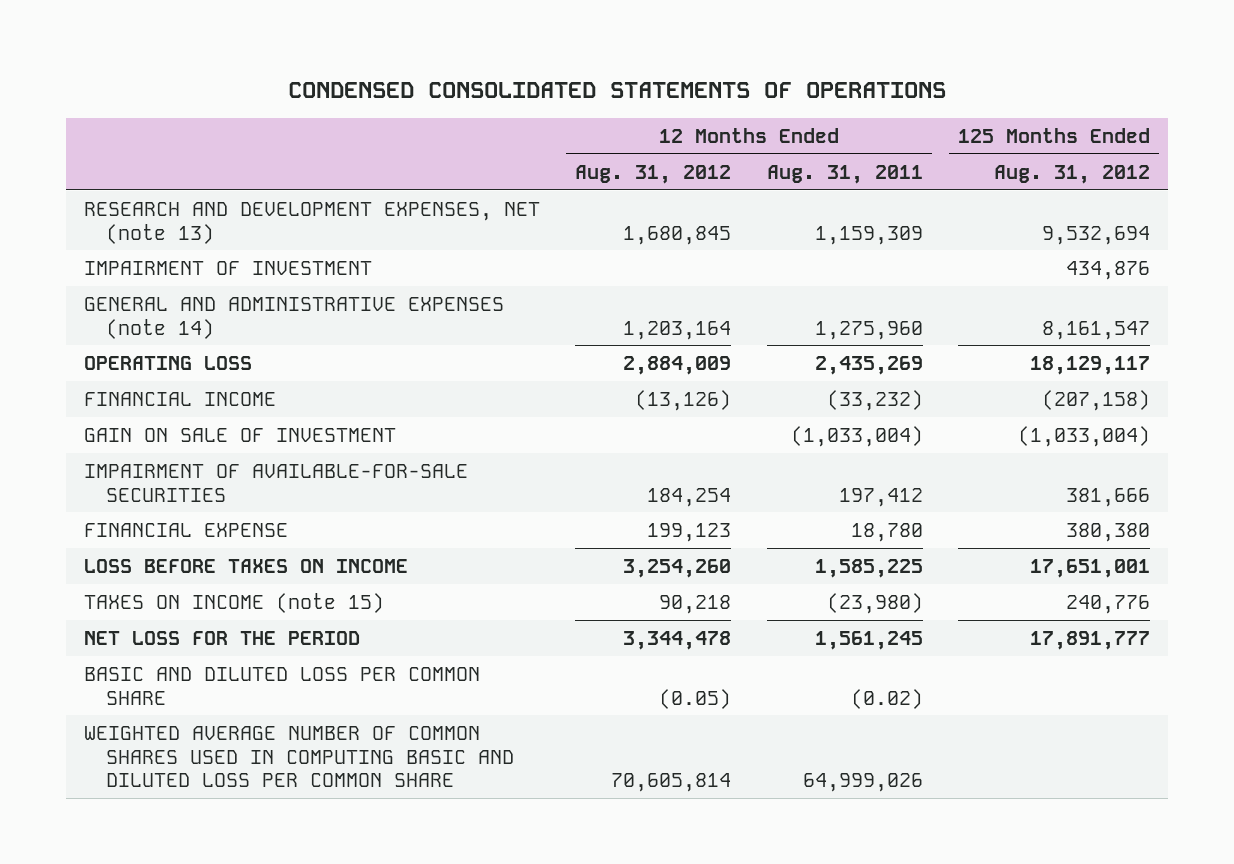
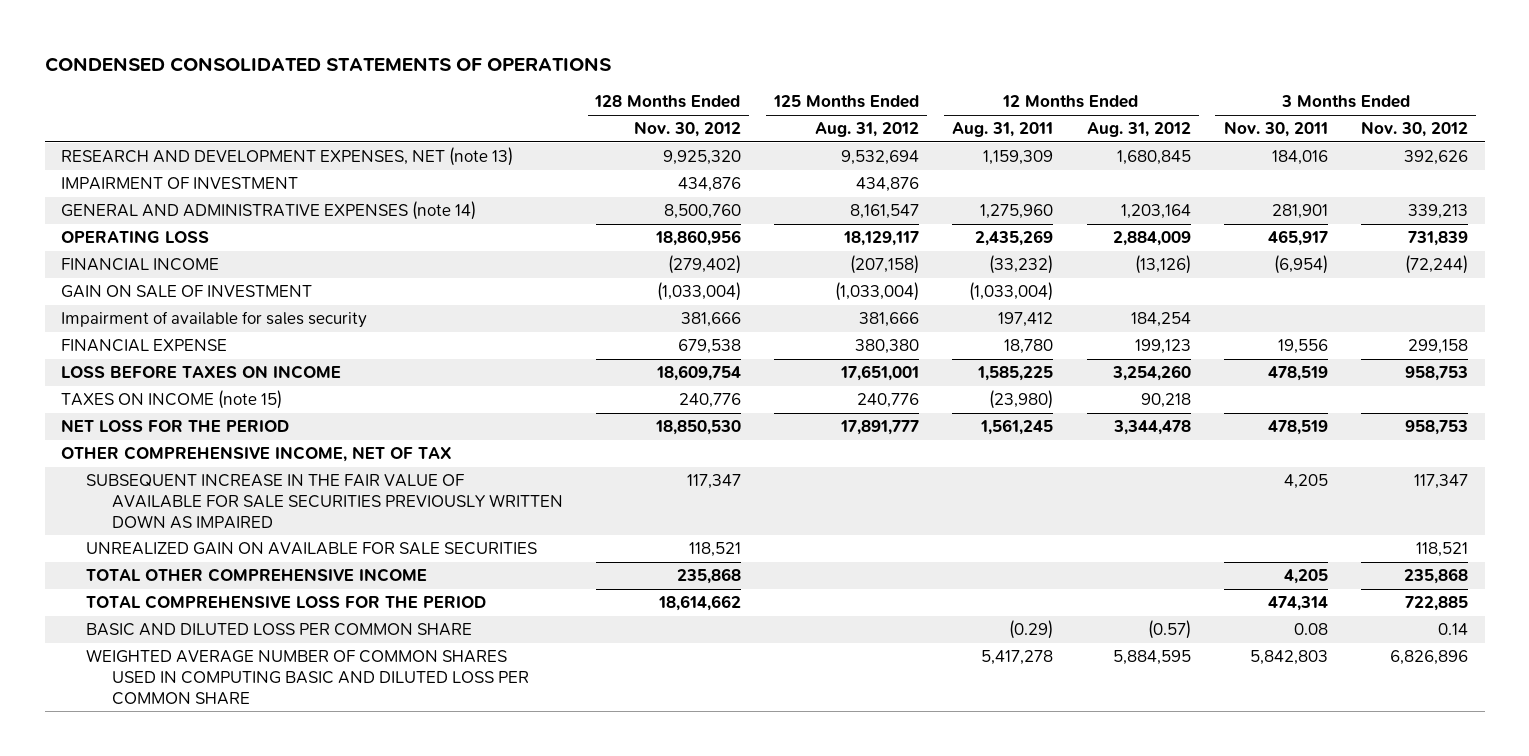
- | 12 Months Ended Aug. 31, 2012 | 12 Months Ended Aug. 31, 2011 | 125 Months Ended Aug. 31, 2012
+ | 128 Months Ended Nov. 30, 2012 | 125 Months Ended Aug. 31, 2012 | 12 Months Ended Aug. 31, 2011 | 12 Months Ended Aug. 31, 2012 | 3 Months Ended Nov. 30, 2011 | 3 Months Ended Nov. 30, 2012
- IMPAIRMENT OF AVAILABLE-FOR-SALE SECURITIES | 184,254 | 197,412 | 381,666
+ Impairment of available for sales security | 381,666 | 381,666 | 197,412 | 184,254 | |
- BASIC AND DILUTED LOSS PER COMMON SHARE | (0.05) | (0.02) |
- WEIGHTED AVERAGE NUMBER OF COMMON SHARES USED IN COMPUTING BASIC AND DILUTED LOSS PER COMMON SHARE | 70,605,814 | 64,999,026 |
+ OTHER COMPREHENSIVE INCOME, NET OF TAX
+ SUBSEQUENT INCREASE IN THE FAIR VALUE OF AVAILABLE FOR SALE SECURITIES PREVIOUSLY WRITTEN DOWN AS IMPAIRED | 117,347 | | | | 4,205 | 117,347
+ UNREALIZED GAIN ON AVAILABLE FOR SALE SECURITIES | 118,521 | | | | | 118,521
+ TOTAL OTHER COMPREHENSIVE INCOME | 235,868 | | | | 4,205 | 235,868
+ TOTAL COMPREHENSIVE LOSS FOR THE PERIOD | 18,614,662 | | | | 474,314 | 722,885
+ BASIC AND DILUTED LOSS PER COMMON SHARE | | | (0.29) | (0.57) | 0.08 | 0.14
+ WEIGHTED AVERAGE NUMBER OF COMMON SHARES USED IN COMPUTING BASIC AND DILUTED LOSS PER COMMON SHARE | | | 5,417,278 | 5,884,595 | 5,842,803 | 6,826,896

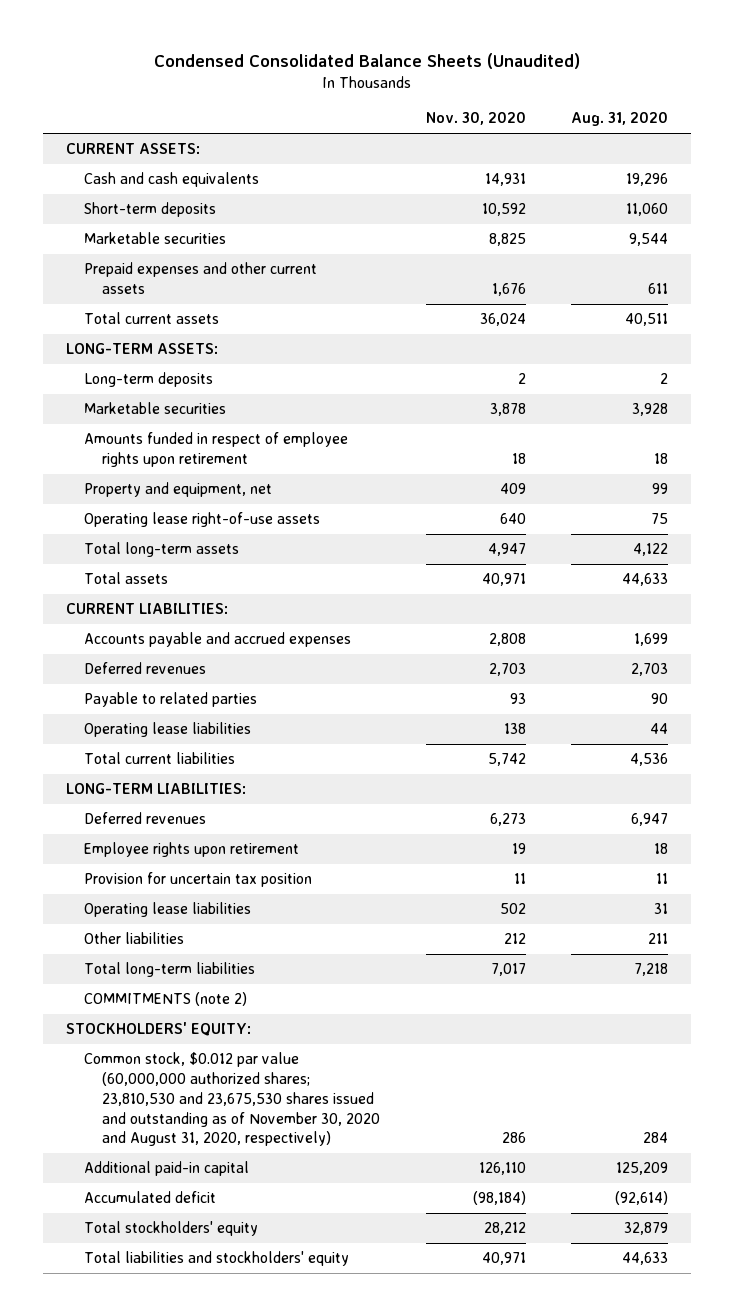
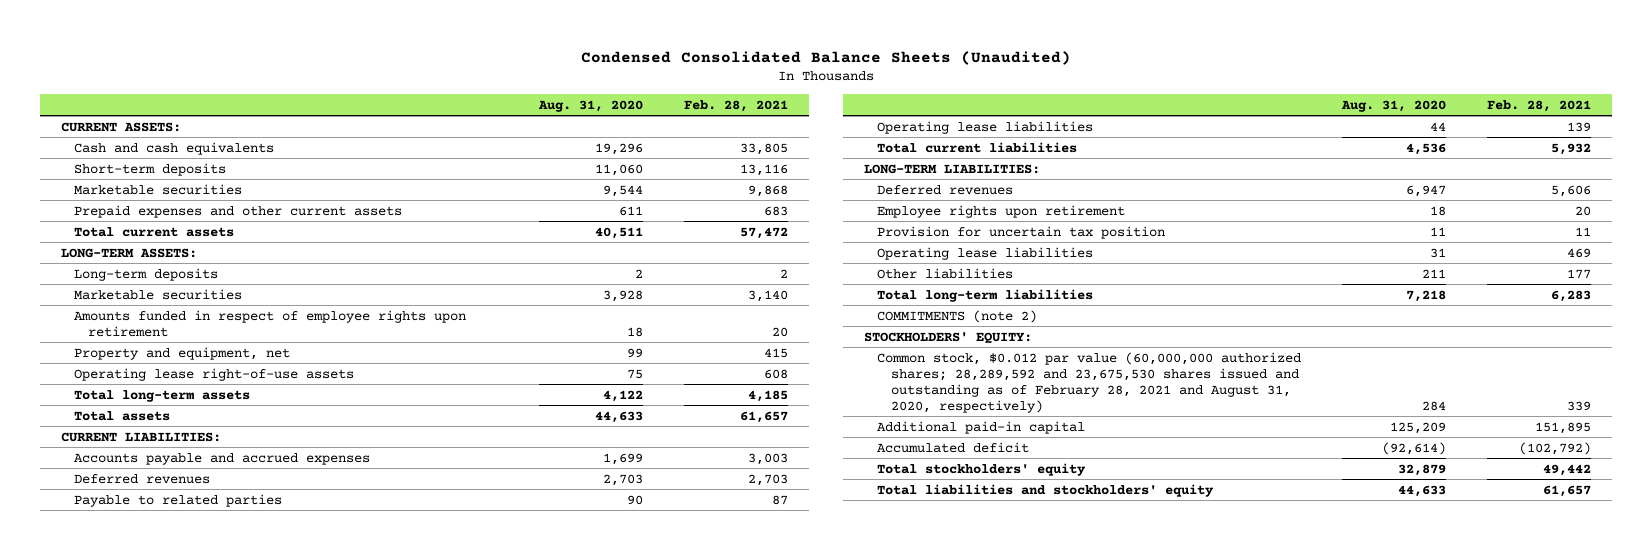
- | Nov. 30, 2020 | Aug. 31, 2020
+ | Aug. 31, 2020 | Feb. 28, 2021
- Common stock, $0.012 par value (60,000,000 authorized shares; 23,810,530 and 23,675,530 shares issued and outstanding as of November 30, 2020 and August 31, 2020, respectively) | 286 | 284
+ Common stock, $0.012 par value (60,000,000 authorized shares; 28,289,592 and 23,675,530 shares issued and outstanding as of February 28, 2021 and August 31, 2020, respectively) | 284 | 339

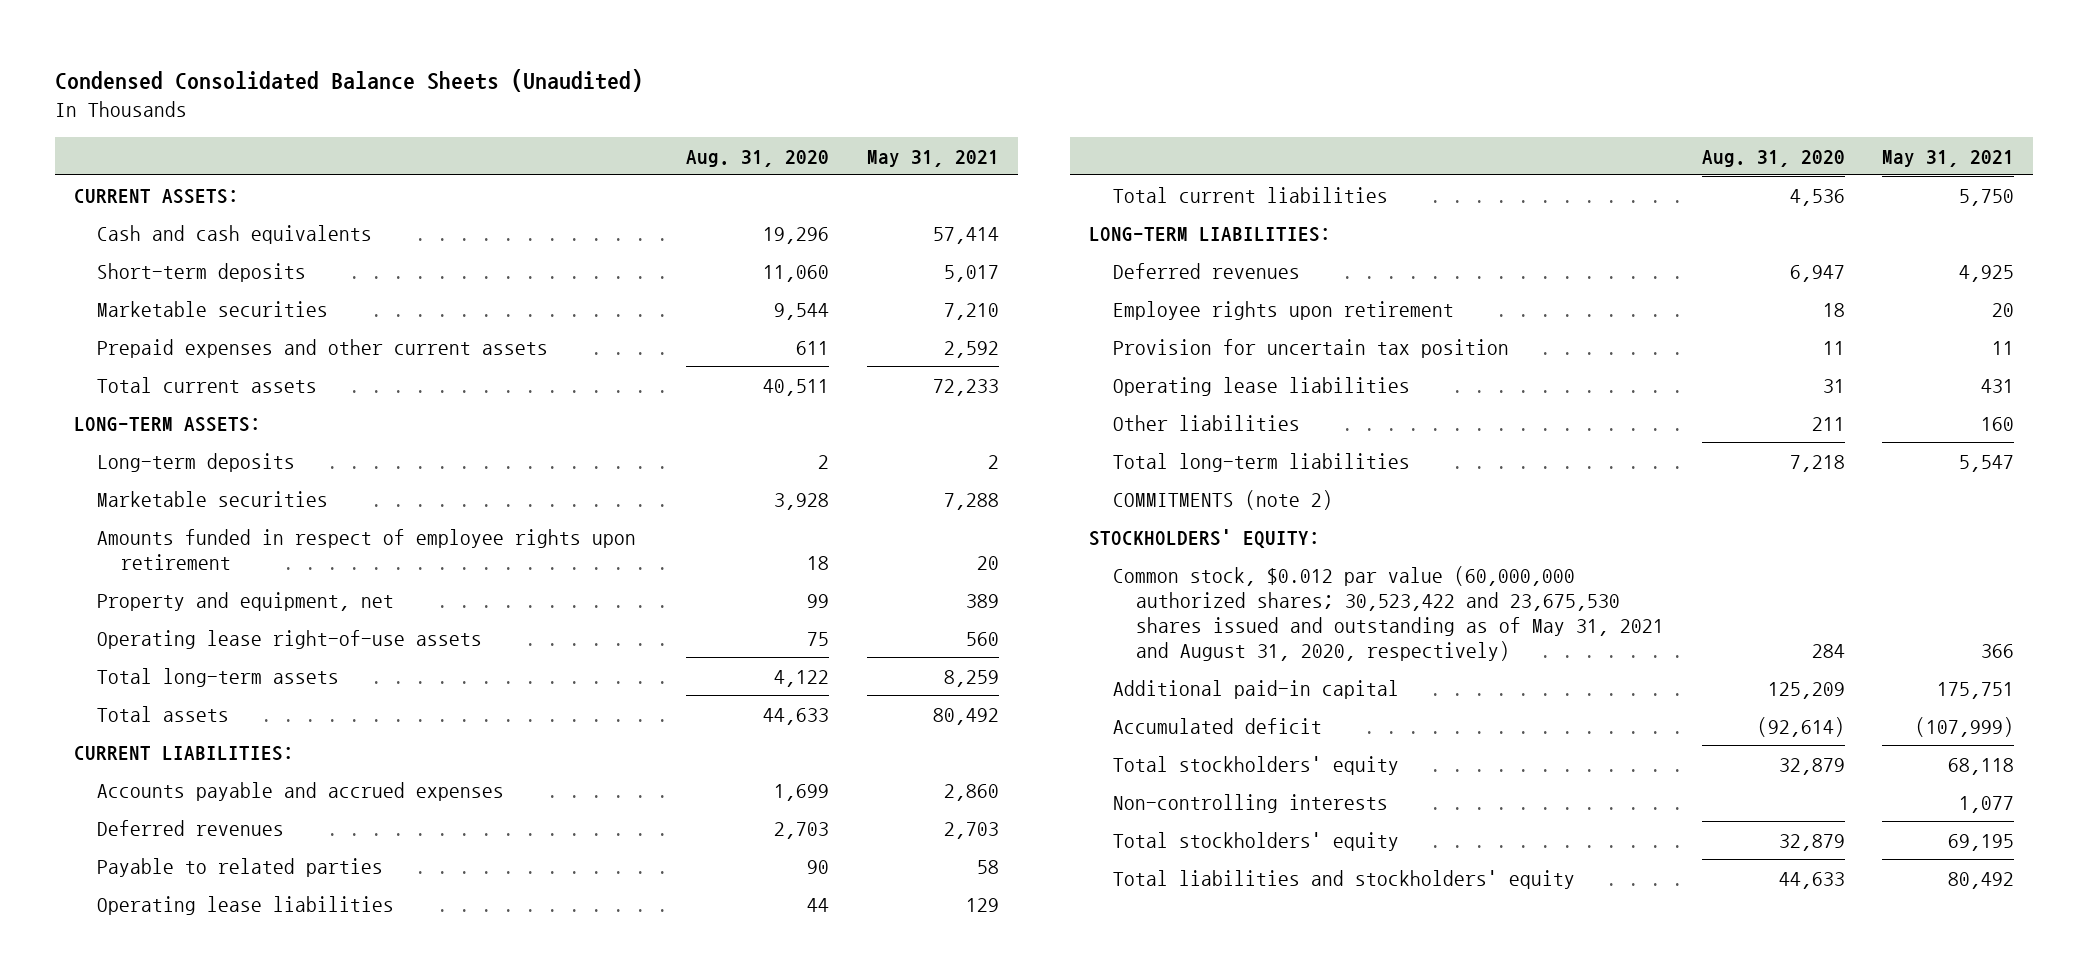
- | Aug. 31, 2020 | Feb. 28, 2021
+ | Aug. 31, 2020 | May 31, 2021
- Common stock, $0.012 par value (60,000,000 authorized shares; 28,289,592 and 23,675,530 shares issued and outstanding as of February 28, 2021 and August 31, 2020, respectively) | 284 | 339
+ Common stock, $0.012 par value (60,000,000 authorized shares; 30,523,422 and 23,675,530 shares issued and outstanding as of May 31, 2021 and August 31, 2020, respectively) | 284 | 366
+ Non-controlling interests | | 1,077
+ Total stockholders' equity | 32,879 | 69,195

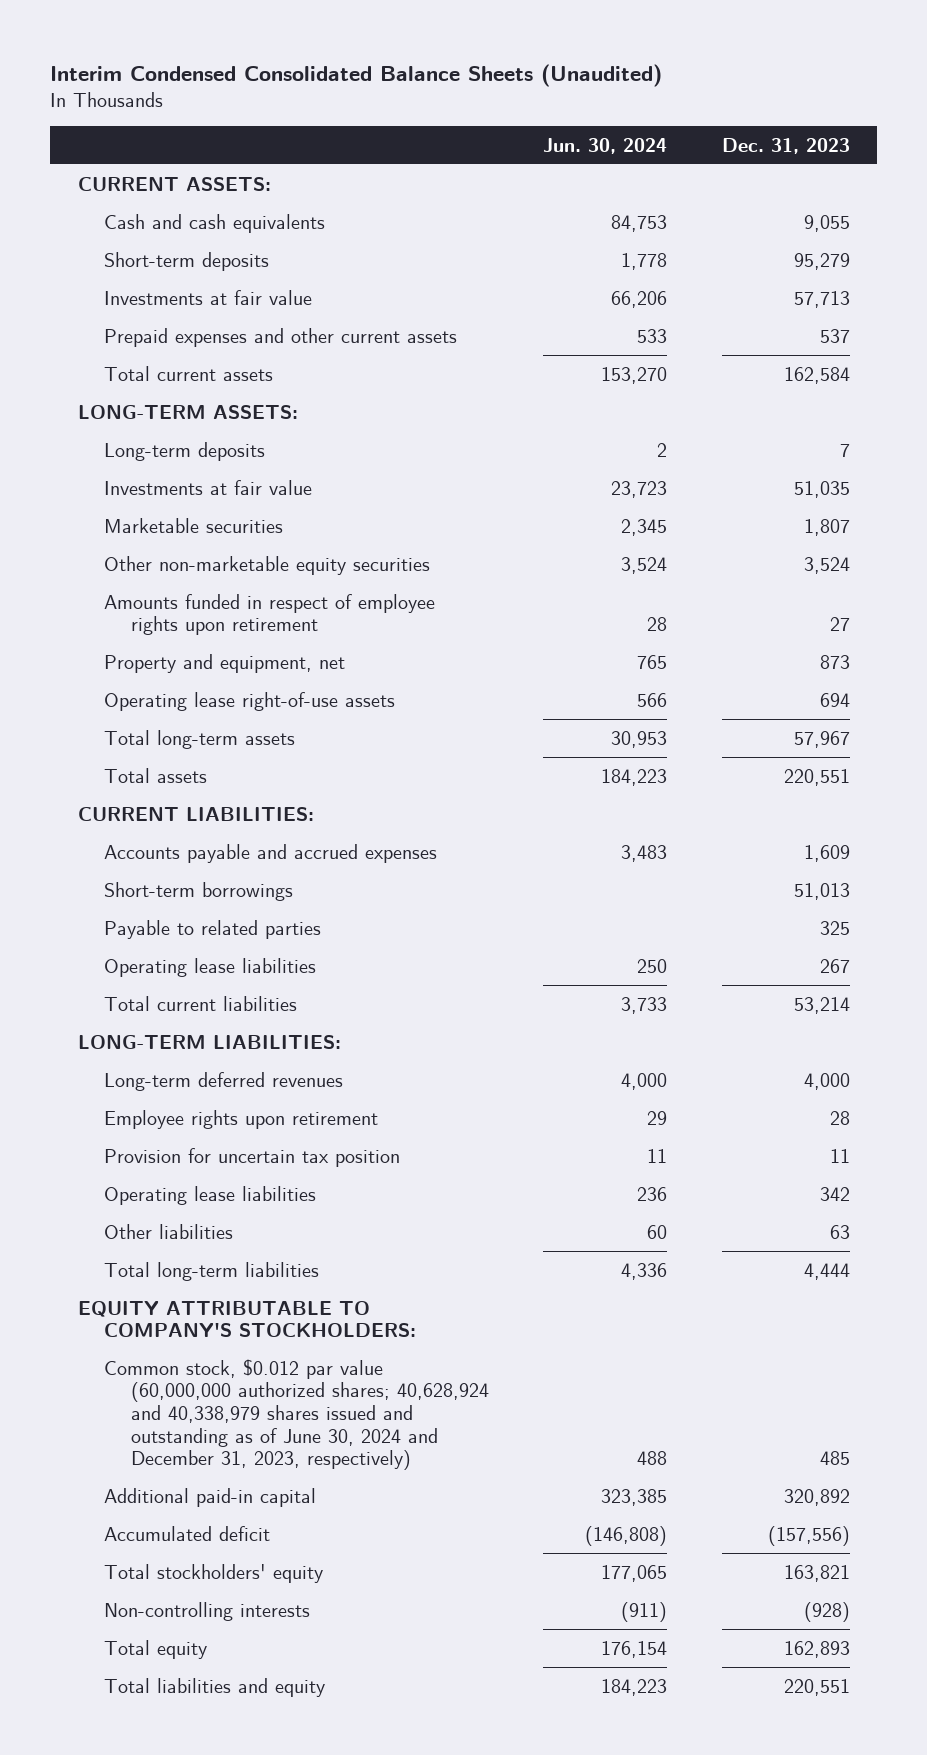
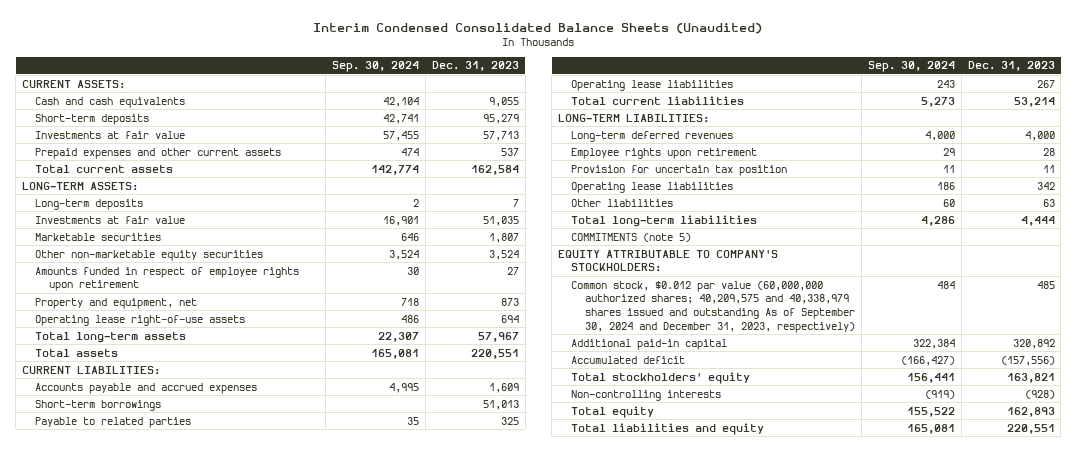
- | Jun. 30, 2024 | Dec. 31, 2023
+ | Sep. 30, 2024 | Dec. 31, 2023
+ COMMITMENTS (note 5)
- Common stock, $0.012 par value (60,000,000 authorized shares; 40,628,924 and 40,338,979 shares issued and outstanding as of June 30, 2024 and December 31, 2023, respectively) | 488 | 485
+ Common stock, $0.012 par value (60,000,000 authorized shares; 40,209,575 and 40,338,979 shares issued and outstanding As of September 30, 2024 and December 31, 2023, respectively) | 484 | 485

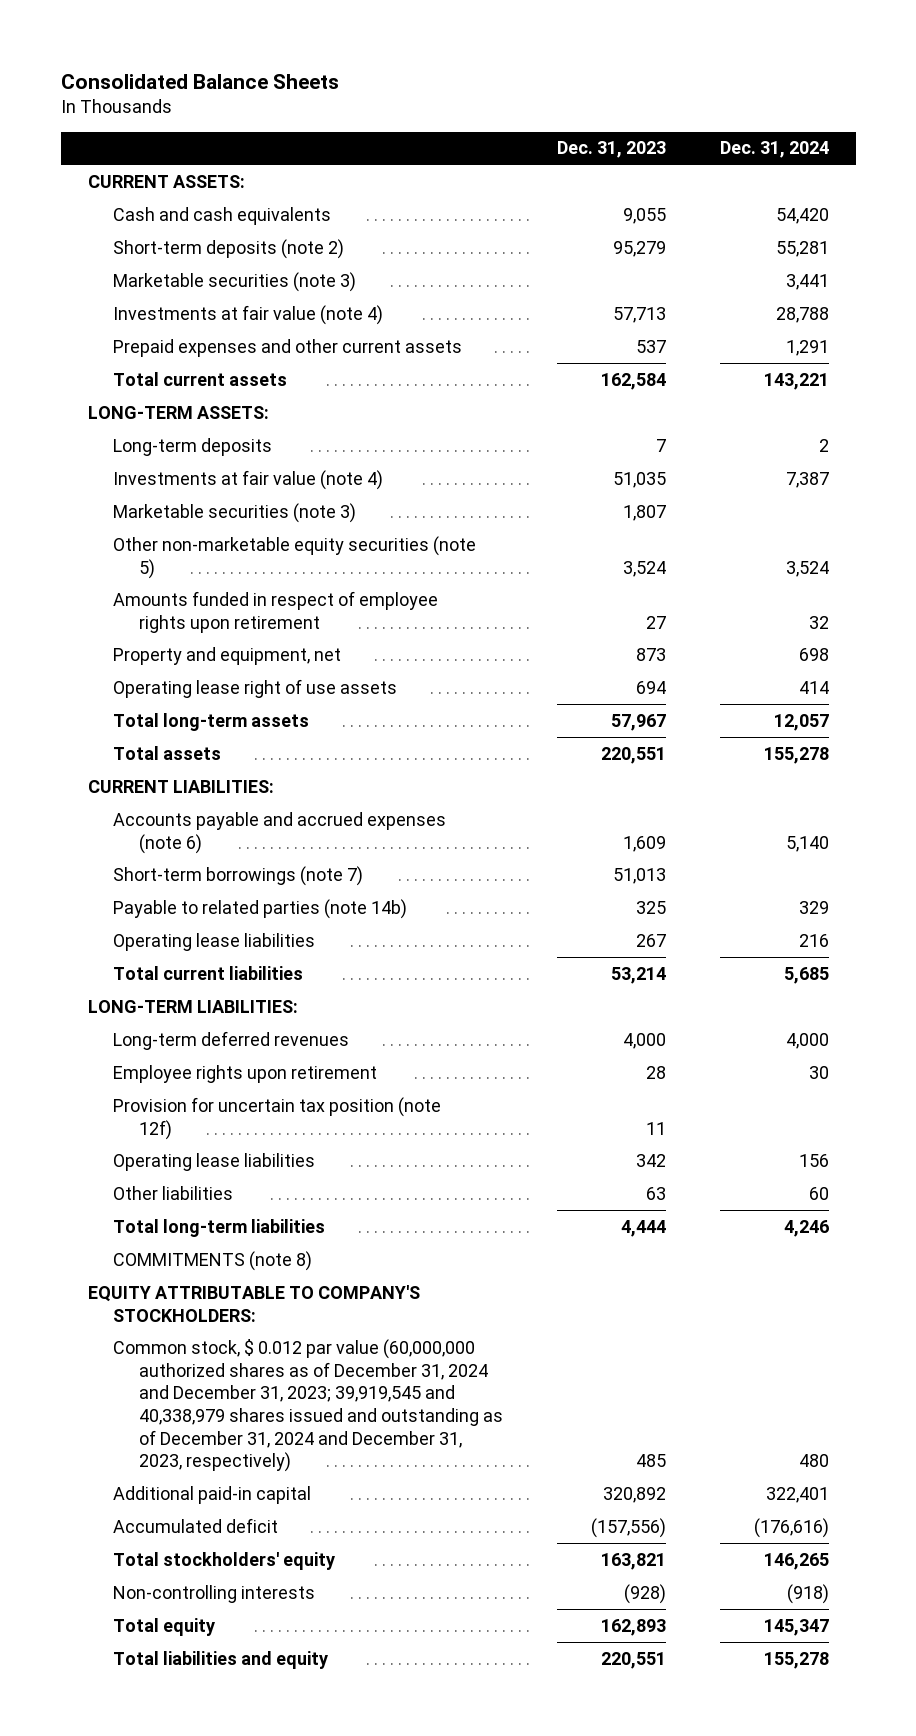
- Interim Condensed Consolidated Balance Sheets (Unaudited)
+ Consolidated Balance Sheets
- | Sep. 30, 2024 | Dec. 31, 2023
+ | Dec. 31, 2023 | Dec. 31, 2024
- Short-term deposits | 42,741 | 95,279
- Investments at fair value | 57,455 | 57,713
+ Short-term deposits (note 2) | 95,279 | 55,281
+ Marketable securities (note 3) | | 3,441
+ Investments at fair value (note 4) | 57,713 | 28,788
- Investments at fair value | 16,901 | 51,035
- Marketable securities | 646 | 1,807
- Other non-marketable equity securities | 3,524 | 3,524
+ Investments at fair value (note 4) | 51,035 | 7,387
+ Marketable securities (note 3) | 1,807 |
+ Other non-marketable equity securities (note 5) | 3,524 | 3,524
- Operating lease right-of-use assets | 486 | 694
+ Operating lease right of use assets | 694 | 414
- Accounts payable and accrued expenses | 4,995 | 1,609
- Short-term borrowings | | 51,013
- Payable to related parties | 35 | 325
+ Accounts payable and accrued expenses (note 6) | 1,609 | 5,140
+ Short-term borrowings (note 7) | 51,013 |
+ Payable to related parties (note 14b) | 325 | 329
- Provision for uncertain tax position | 11 | 11
+ Provision for uncertain tax position (note 12f) | 11 |
- COMMITMENTS (note 5)
+ COMMITMENTS (note 8)
- Common stock, $0.012 par value (60,000,000 authorized shares; 40,209,575 and 40,338,979 shares issued and outstanding As of September 30, 2024 and December 31, 2023, respectively) | 484 | 485
+ Common stock, $ 0.012 par value (60,000,000 authorized shares as of December 31, 2024 and December 31, 2023; 39,919,545 and 40,338,979 shares issued and outstanding as of December 31, 2024 and December 31, 2023, respectively) | 485 | 480

